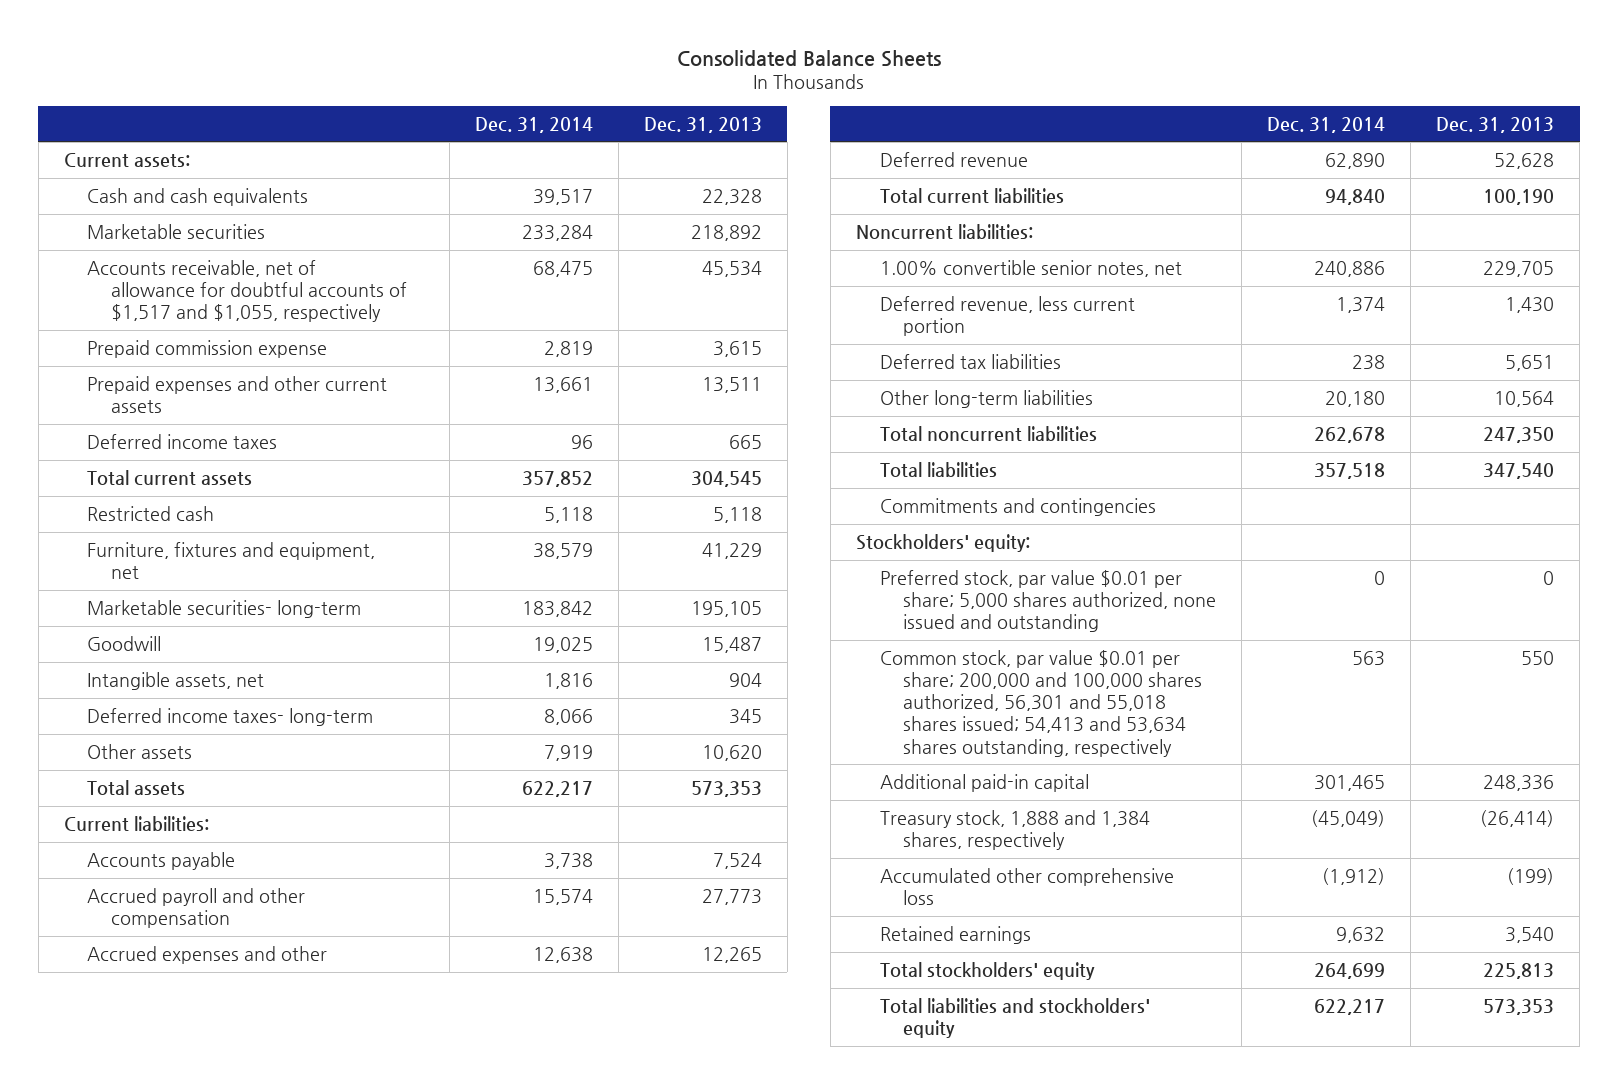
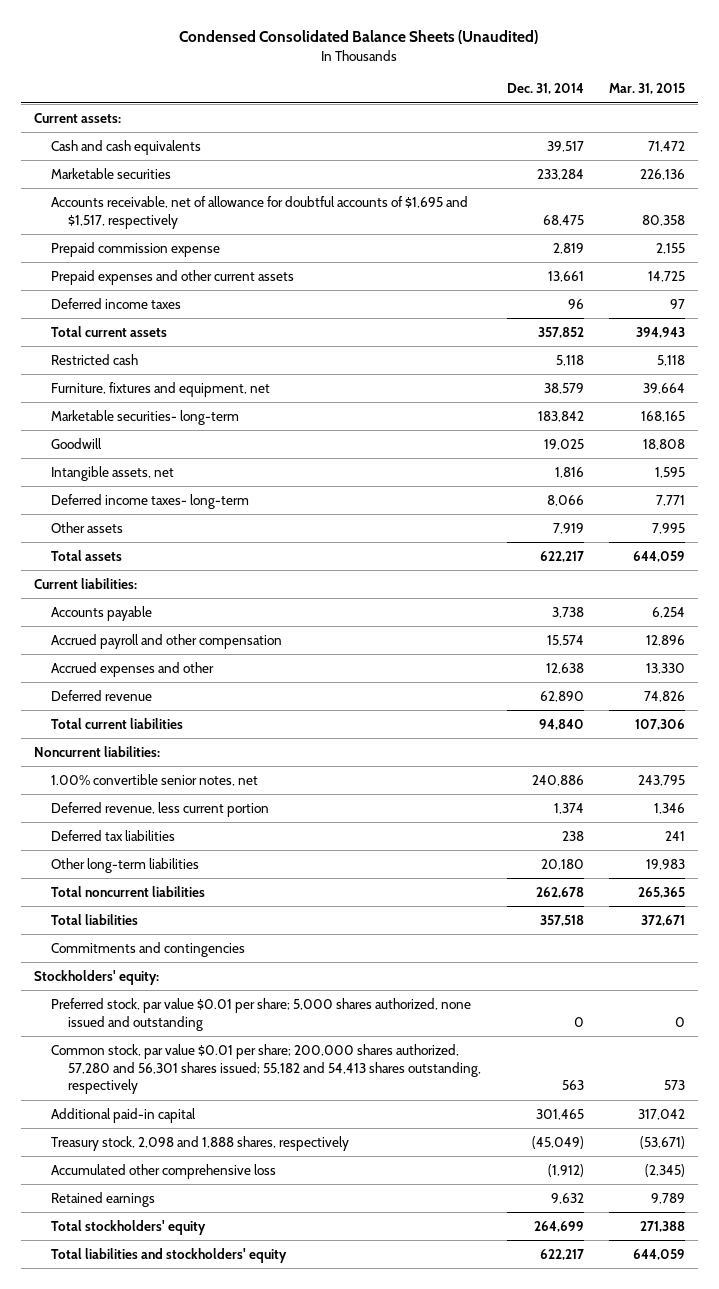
- Consolidated Balance Sheets
+ Condensed Consolidated Balance Sheets (Unaudited)
- | Dec. 31, 2014 | Dec. 31, 2013
+ | Dec. 31, 2014 | Mar. 31, 2015
- Accounts receivable, net of allowance for doubtful accounts of $1,517 and $1,055, respectively | 68,475 | 45,534
+ Accounts receivable, net of allowance for doubtful accounts of $1,695 and $1,517, respectively | 68,475 | 80,358
- Common stock, par value $0.01 per share; 200,000 and 100,000 shares authorized, 56,301 and 55,018 shares issued; 54,413 and 53,634 shares outstanding, respectively | 563 | 550
+ Common stock, par value $0.01 per share; 200,000 shares authorized, 57,280 and 56,301 shares issued; 55,182 and 54,413 shares outstanding, respectively | 563 | 573
- Treasury stock, 1,888 and 1,384 shares, respectively | (45,049) | (26,414)
+ Treasury stock, 2,098 and 1,888 shares, respectively | (45,049) | (53,671)

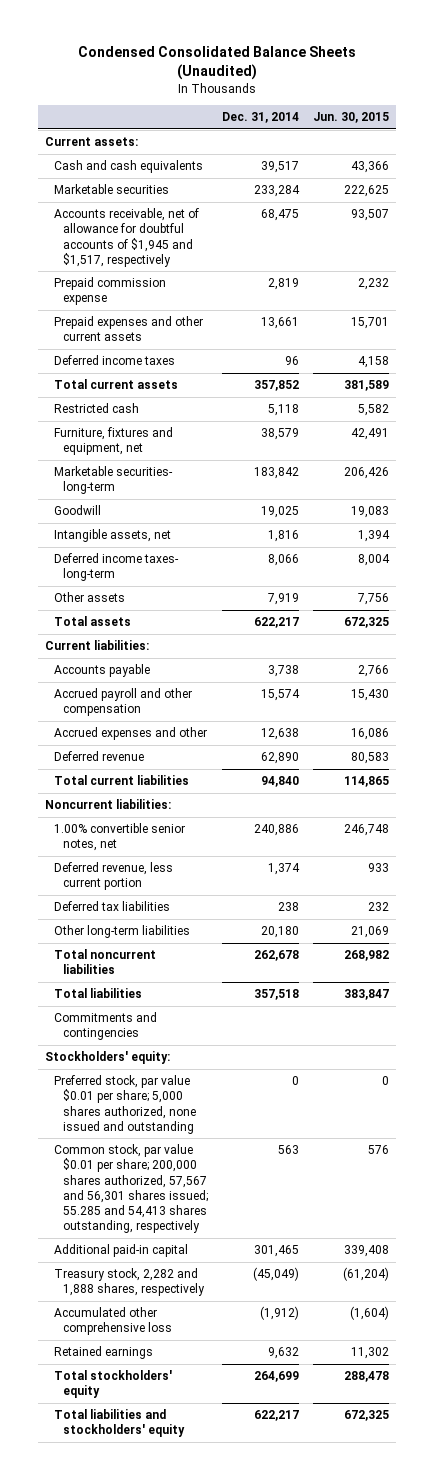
- | Dec. 31, 2014 | Mar. 31, 2015
+ | Dec. 31, 2014 | Jun. 30, 2015
- Accounts receivable, net of allowance for doubtful accounts of $1,695 and $1,517, respectively | 68,475 | 80,358
+ Accounts receivable, net of allowance for doubtful accounts of $1,945 and $1,517, respectively | 68,475 | 93,507
- Common stock, par value $0.01 per share; 200,000 shares authorized, 57,280 and 56,301 shares issued; 55,182 and 54,413 shares outstanding, respectively | 563 | 573
+ Common stock, par value $0.01 per share; 200,000 shares authorized, 57,567 and 56,301 shares issued; 55.285 and 54,413 shares outstanding, respectively | 563 | 576
- Treasury stock, 2,098 and 1,888 shares, respectively | (45,049) | (53,671)
+ Treasury stock, 2,282 and 1,888 shares, respectively | (45,049) | (61,204)

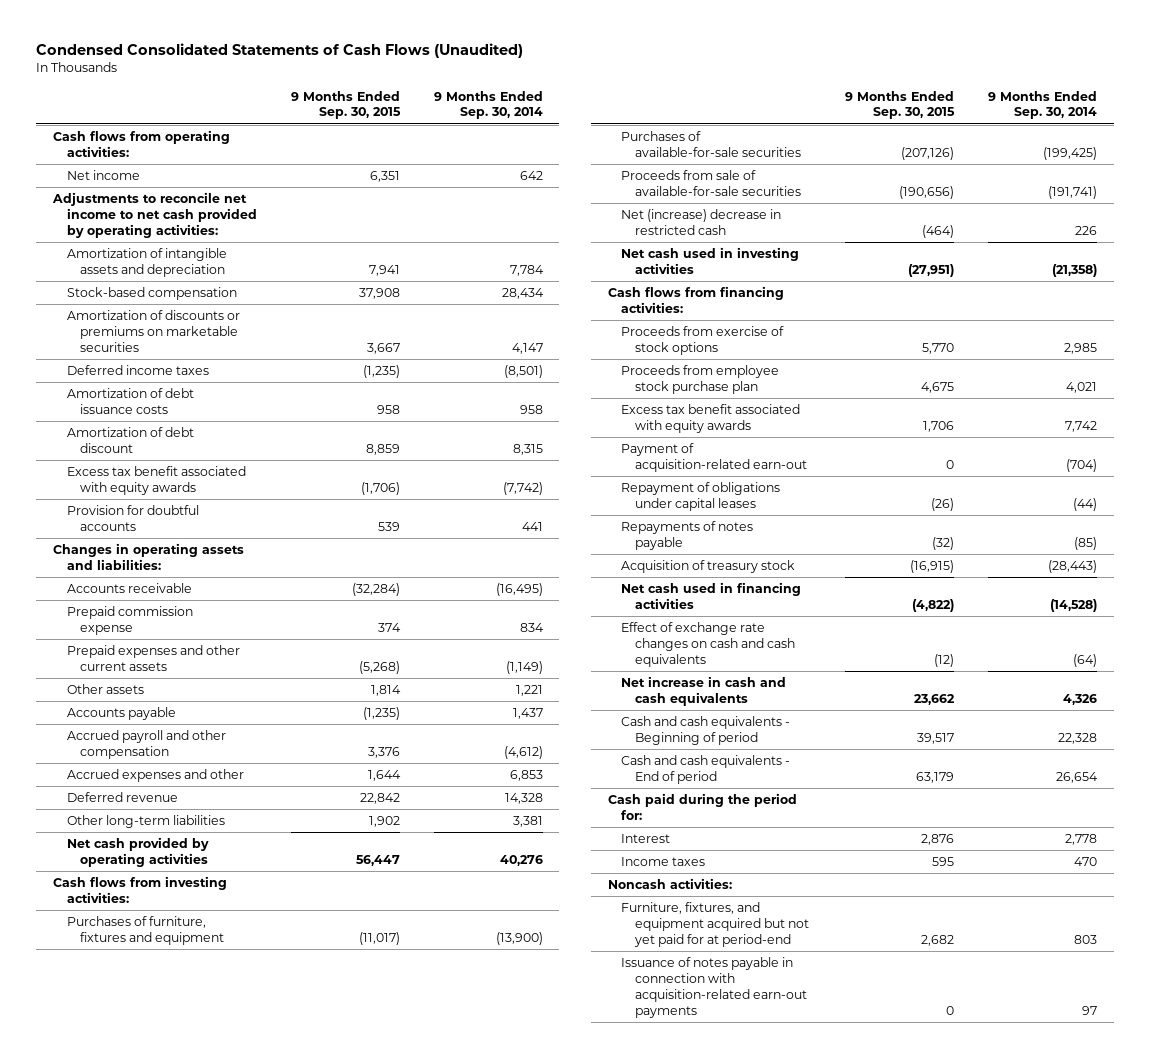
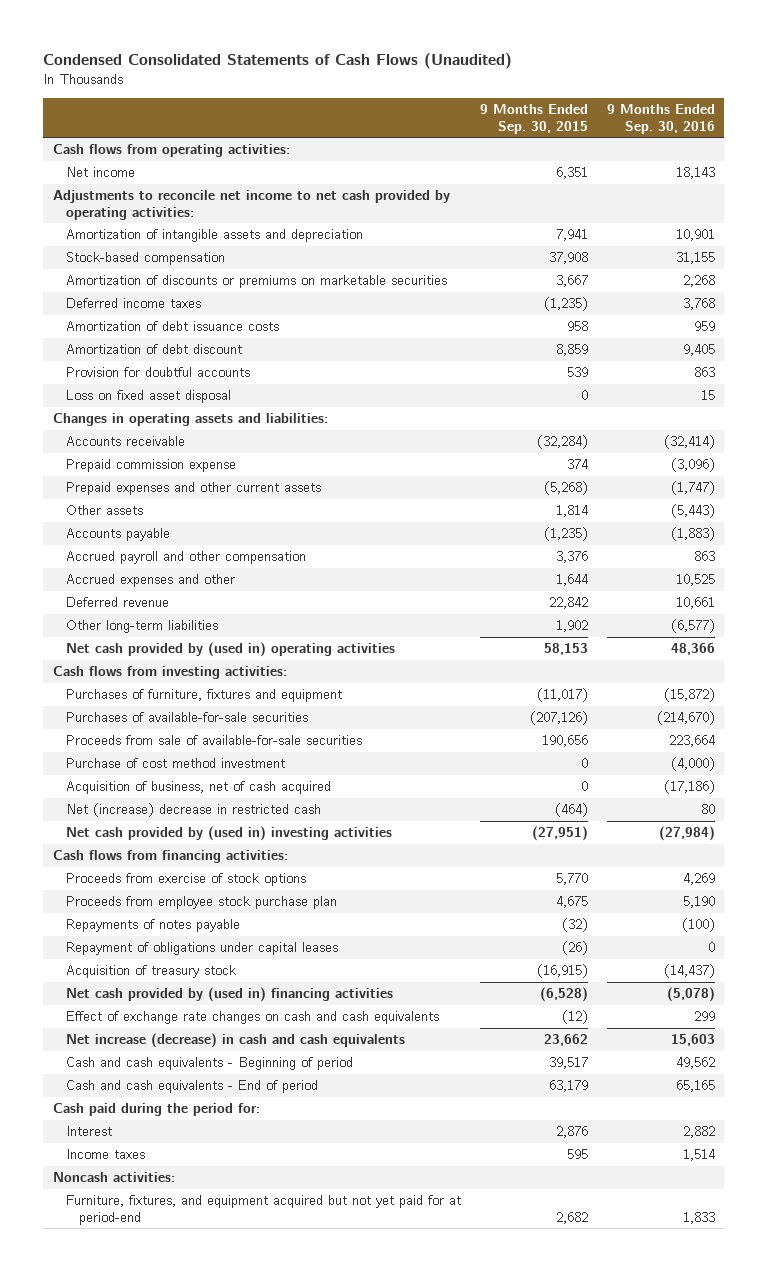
- | 9 Months Ended Sep. 30, 2015 | 9 Months Ended Sep. 30, 2014
+ | 9 Months Ended Sep. 30, 2015 | 9 Months Ended Sep. 30, 2016
- Excess tax benefit associated with equity awards | (1,706) | (7,742)
+ Loss on fixed asset disposal | 0 | 15
- Net cash provided by operating activities | 56,447 | 40,276
+ Net cash provided by (used in) operating activities | 58,153 | 48,366
- Proceeds from sale of available-for-sale securities | (190,656) | (191,741)
+ Proceeds from sale of available-for-sale securities | 190,656 | 223,664
+ Purchase of cost method investment | 0 | (4,000)
+ Acquisition of business, net of cash acquired | 0 | (17,186)
- Net cash used in investing activities | (27,951) | (21,358)
+ Net cash provided by (used in) investing activities | (27,951) | (27,984)
- Excess tax benefit associated with equity awards | 1,706 | 7,742
- Payment of acquisition-related earn-out | 0 | (704)
moved down: Repayment of obligations under capital leases | (26) | 0
- Net cash used in financing activities | (4,822) | (14,528)
+ Net cash provided by (used in) financing activities | (6,528) | (5,078)
- Net increase in cash and cash equivalents | 23,662 | 4,326
+ Net increase (decrease) in cash and cash equivalents | 23,662 | 15,603
- Issuance of notes payable in connection with acquisition-related earn-out payments | 0 | 97

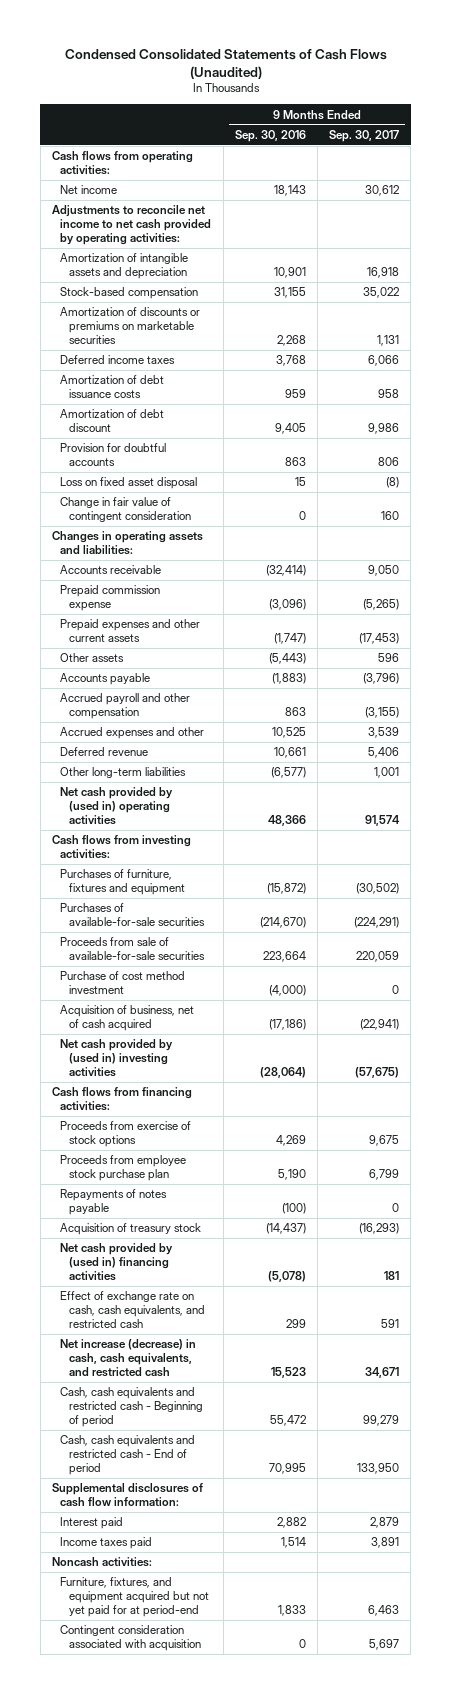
- | 9 Months Ended Sep. 30, 2015 | 9 Months Ended Sep. 30, 2016
+ | 9 Months Ended Sep. 30, 2016 | 9 Months Ended Sep. 30, 2017
+ Change in fair value of contingent consideration | 0 | 160
- Net (increase) decrease in restricted cash | (464) | 80
- Net cash provided by (used in) investing activities | (27,951) | (27,984)
+ Net cash provided by (used in) investing activities | (28,064) | (57,675)
- Repayment of obligations under capital leases | (26) | 0
- Effect of exchange rate changes on cash and cash equivalents | (12) | 299
- Net increase (decrease) in cash and cash equivalents | 23,662 | 15,603
- Cash and cash equivalents - Beginning of period | 39,517 | 49,562
- Cash and cash equivalents - End of period | 63,179 | 65,165
- Cash paid during the period for:
- Interest | 2,876 | 2,882
- Income taxes | 595 | 1,514
+ Effect of exchange rate on cash, cash equivalents, and restricted cash | 299 | 591
+ Net increase (decrease) in cash, cash equivalents, and restricted cash | 15,523 | 34,671
+ Cash, cash equivalents and restricted cash - Beginning of period | 55,472 | 99,279
+ Cash, cash equivalents and restricted cash - End of period | 70,995 | 133,950
+ Supplemental disclosures of cash flow information:
+ Interest paid | 2,882 | 2,879
+ Income taxes paid | 1,514 | 3,891
+ Contingent consideration associated with acquisition | 0 | 5,697

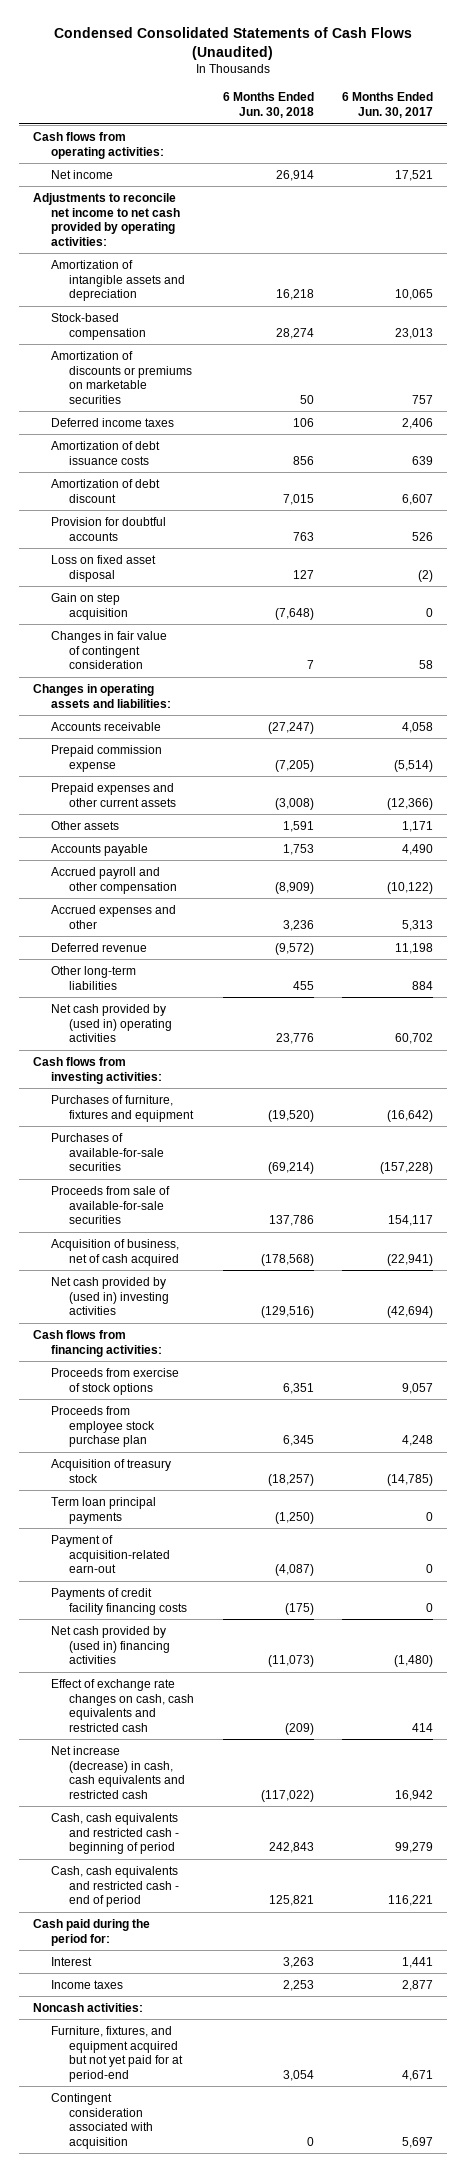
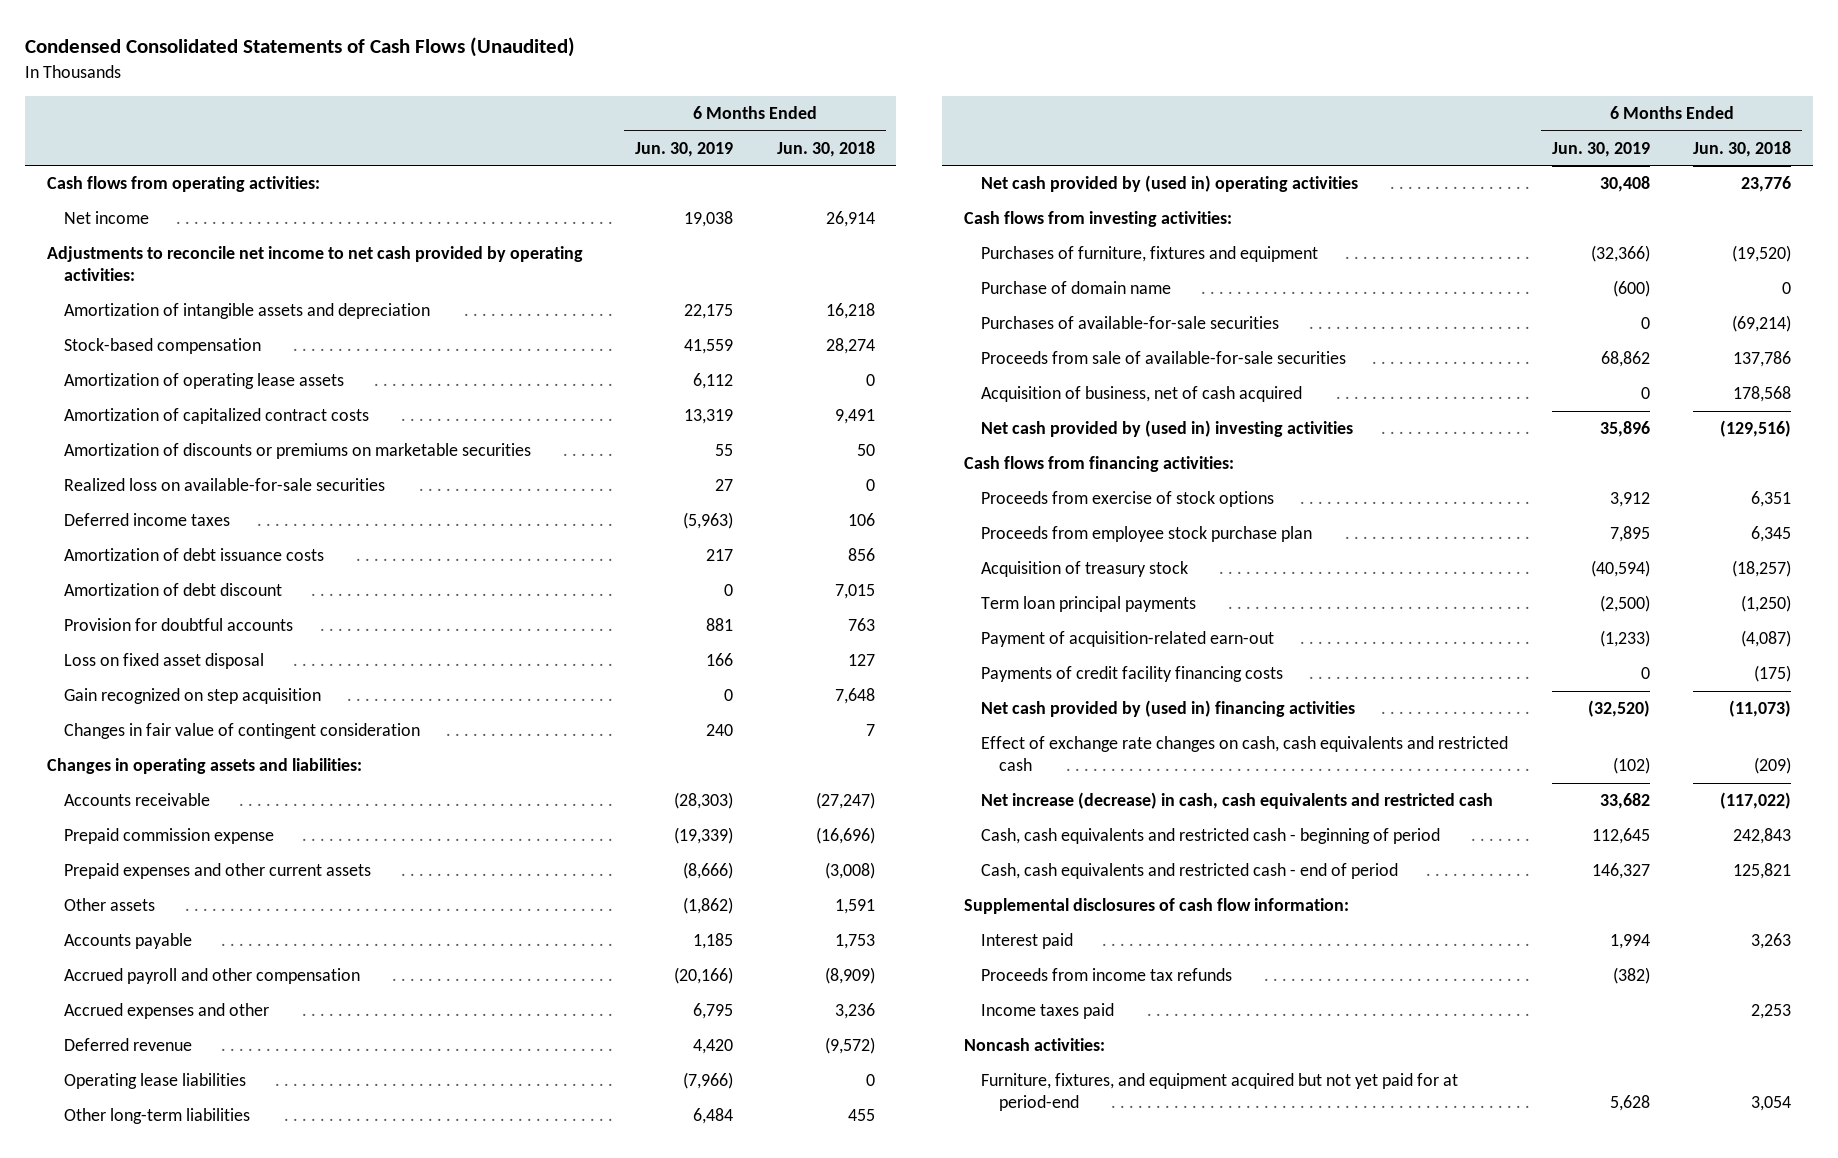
- | 6 Months Ended Jun. 30, 2018 | 6 Months Ended Jun. 30, 2017
+ | 6 Months Ended Jun. 30, 2019 | 6 Months Ended Jun. 30, 2018
+ Amortization of operating lease assets | 6,112 | 0
+ Amortization of capitalized contract costs | 13,319 | 9,491
+ Realized loss on available-for-sale securities | 27 | 0
- Gain on step acquisition | (7,648) | 0
+ Gain recognized on step acquisition | 0 | 7,648
- Prepaid commission expense | (7,205) | (5,514)
+ Prepaid commission expense | (19,339) | (16,696)
+ Operating lease liabilities | (7,966) | 0
+ Purchase of domain name | (600) | 0
- Acquisition of business, net of cash acquired | (178,568) | (22,941)
+ Acquisition of business, net of cash acquired | 0 | 178,568
- Cash paid during the period for:
- Interest | 3,263 | 1,441
- Income taxes | 2,253 | 2,877
+ Supplemental disclosures of cash flow information:
+ Interest paid | 1,994 | 3,263
+ Proceeds from income tax refunds | (382) |
+ Income taxes paid | | 2,253
- Contingent consideration associated with acquisition | 0 | 5,697

